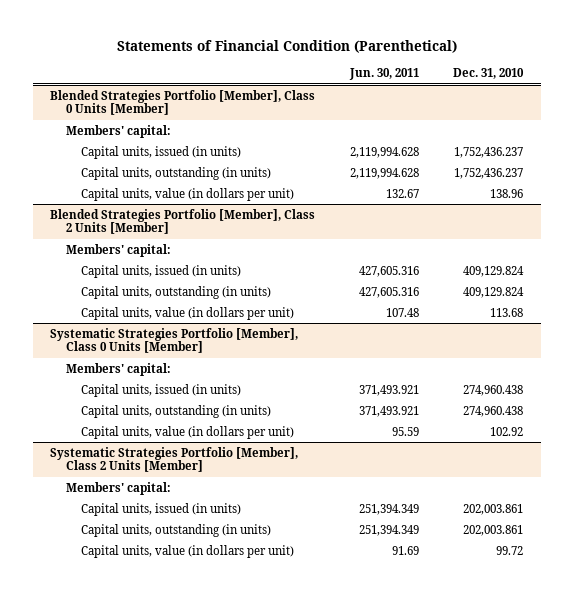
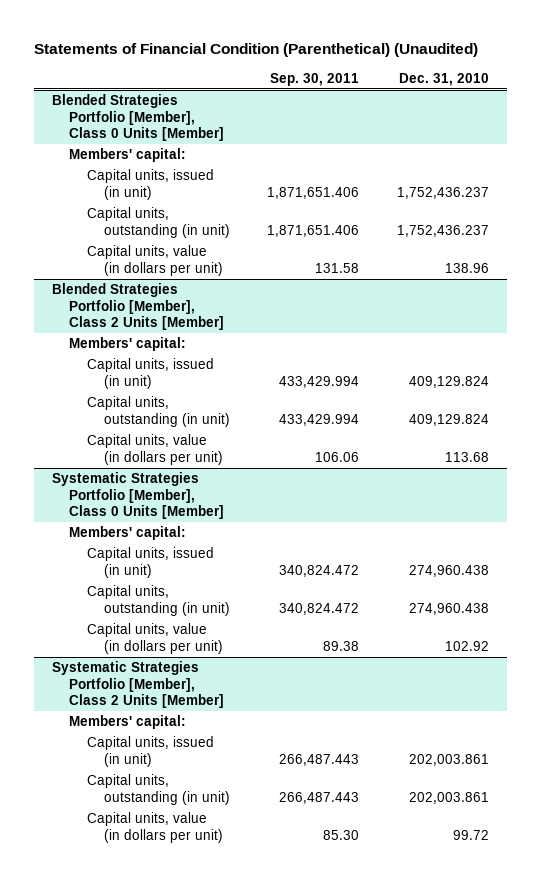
- Statements of Financial Condition (Parenthetical)
+ Statements of Financial Condition (Parenthetical) (Unaudited)
- | Jun. 30, 2011 | Dec. 31, 2010
+ | Sep. 30, 2011 | Dec. 31, 2010
@ Blended Strategies Portfolio [Member], Class 0 Units [Member]
- Capital units, issued (in units) | 2,119,994.628 | 1,752,436.237
- Capital units, outstanding (in units) | 2,119,994.628 | 1,752,436.237
+ Capital units, issued (in unit) | 1,871,651.406 | 1,752,436.237
+ Capital units, outstanding (in unit) | 1,871,651.406 | 1,752,436.237
@ Blended Strategies Portfolio [Member], Class 2 Units [Member]
- Capital units, issued (in units) | 427,605.316 | 409,129.824
- Capital units, outstanding (in units) | 427,605.316 | 409,129.824
+ Capital units, issued (in unit) | 433,429.994 | 409,129.824
+ Capital units, outstanding (in unit) | 433,429.994 | 409,129.824
@ Systematic Strategies Portfolio [Member], Class 0 Units [Member]
- Capital units, issued (in units) | 371,493.921 | 274,960.438
- Capital units, outstanding (in units) | 371,493.921 | 274,960.438
+ Capital units, issued (in unit) | 340,824.472 | 274,960.438
+ Capital units, outstanding (in unit) | 340,824.472 | 274,960.438
@ Systematic Strategies Portfolio [Member], Class 2 Units [Member]
- Capital units, issued (in units) | 251,394.349 | 202,003.861
- Capital units, outstanding (in units) | 251,394.349 | 202,003.861
+ Capital units, issued (in unit) | 266,487.443 | 202,003.861
+ Capital units, outstanding (in unit) | 266,487.443 | 202,003.861

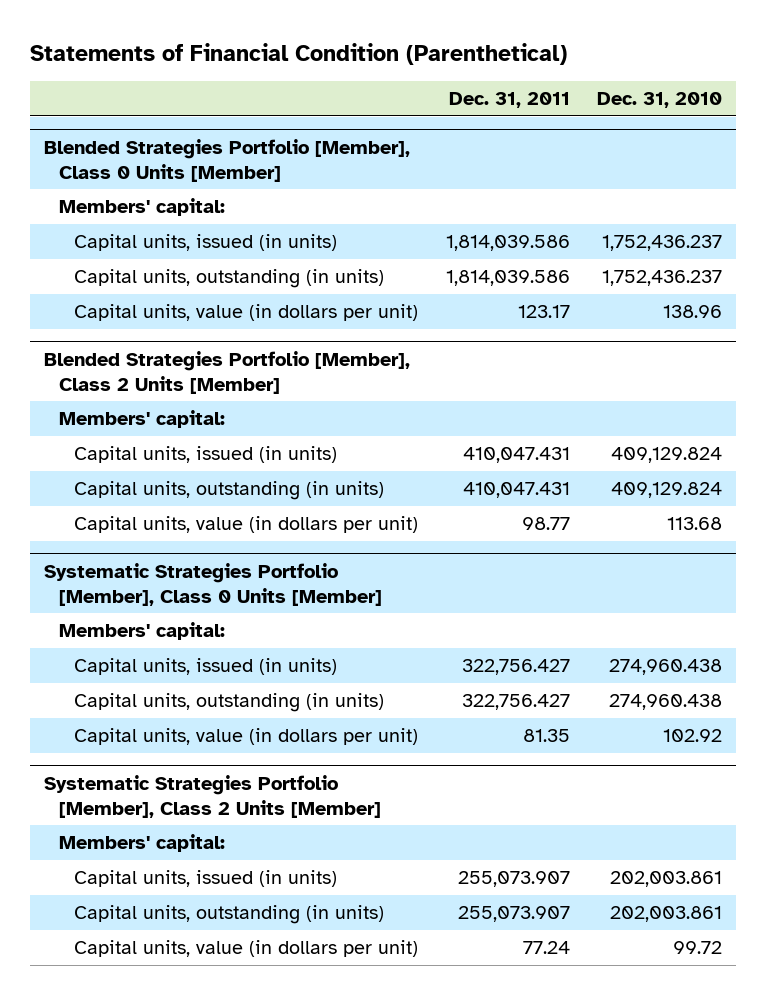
- Statements of Financial Condition (Parenthetical) (Unaudited)
+ Statements of Financial Condition (Parenthetical)
- | Sep. 30, 2011 | Dec. 31, 2010
+ | Dec. 31, 2011 | Dec. 31, 2010
@ Blended Strategies Portfolio [Member], Class 0 Units [Member]
- Capital units, issued (in unit) | 1,871,651.406 | 1,752,436.237
- Capital units, outstanding (in unit) | 1,871,651.406 | 1,752,436.237
+ Capital units, issued (in units) | 1,814,039.586 | 1,752,436.237
+ Capital units, outstanding (in units) | 1,814,039.586 | 1,752,436.237
@ Blended Strategies Portfolio [Member], Class 2 Units [Member]
- Capital units, issued (in unit) | 433,429.994 | 409,129.824
- Capital units, outstanding (in unit) | 433,429.994 | 409,129.824
+ Capital units, issued (in units) | 410,047.431 | 409,129.824
+ Capital units, outstanding (in units) | 410,047.431 | 409,129.824
@ Systematic Strategies Portfolio [Member], Class 0 Units [Member]
- Capital units, issued (in unit) | 340,824.472 | 274,960.438
- Capital units, outstanding (in unit) | 340,824.472 | 274,960.438
+ Capital units, issued (in units) | 322,756.427 | 274,960.438
+ Capital units, outstanding (in units) | 322,756.427 | 274,960.438
@ Systematic Strategies Portfolio [Member], Class 2 Units [Member]
- Capital units, issued (in unit) | 266,487.443 | 202,003.861
- Capital units, outstanding (in unit) | 266,487.443 | 202,003.861
+ Capital units, issued (in units) | 255,073.907 | 202,003.861
+ Capital units, outstanding (in units) | 255,073.907 | 202,003.861

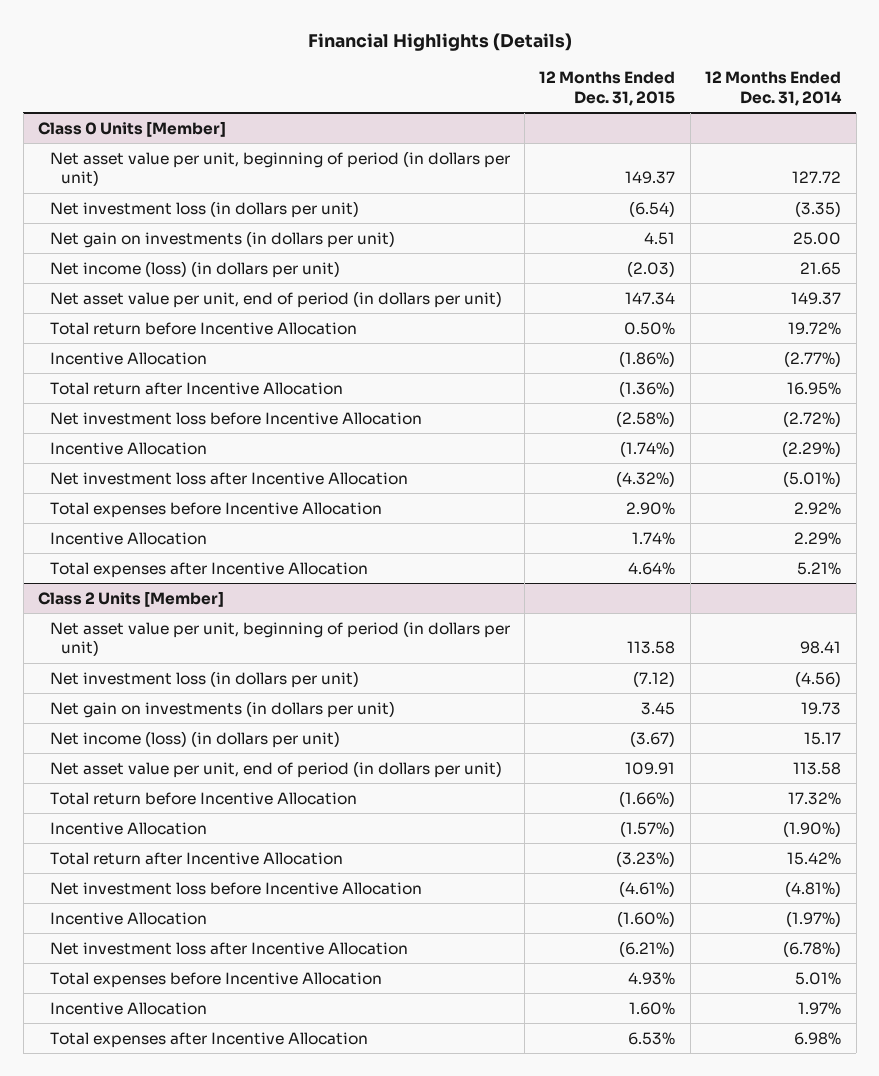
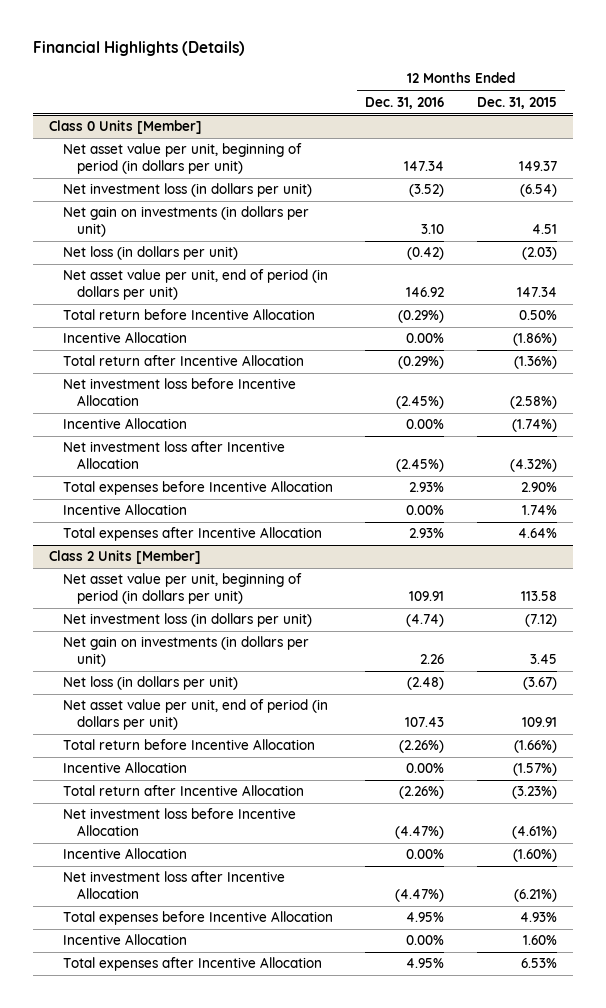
- | 12 Months Ended Dec. 31, 2015 | 12 Months Ended Dec. 31, 2014
+ | 12 Months Ended Dec. 31, 2016 | 12 Months Ended Dec. 31, 2015
@ Class 0 Units [Member]
- Net income (loss) (in dollars per unit) | (2.03) | 21.65
+ Net loss (in dollars per unit) | (0.42) | (2.03)
@ Class 2 Units [Member]
- Net income (loss) (in dollars per unit) | (3.67) | 15.17
+ Net loss (in dollars per unit) | (2.48) | (3.67)

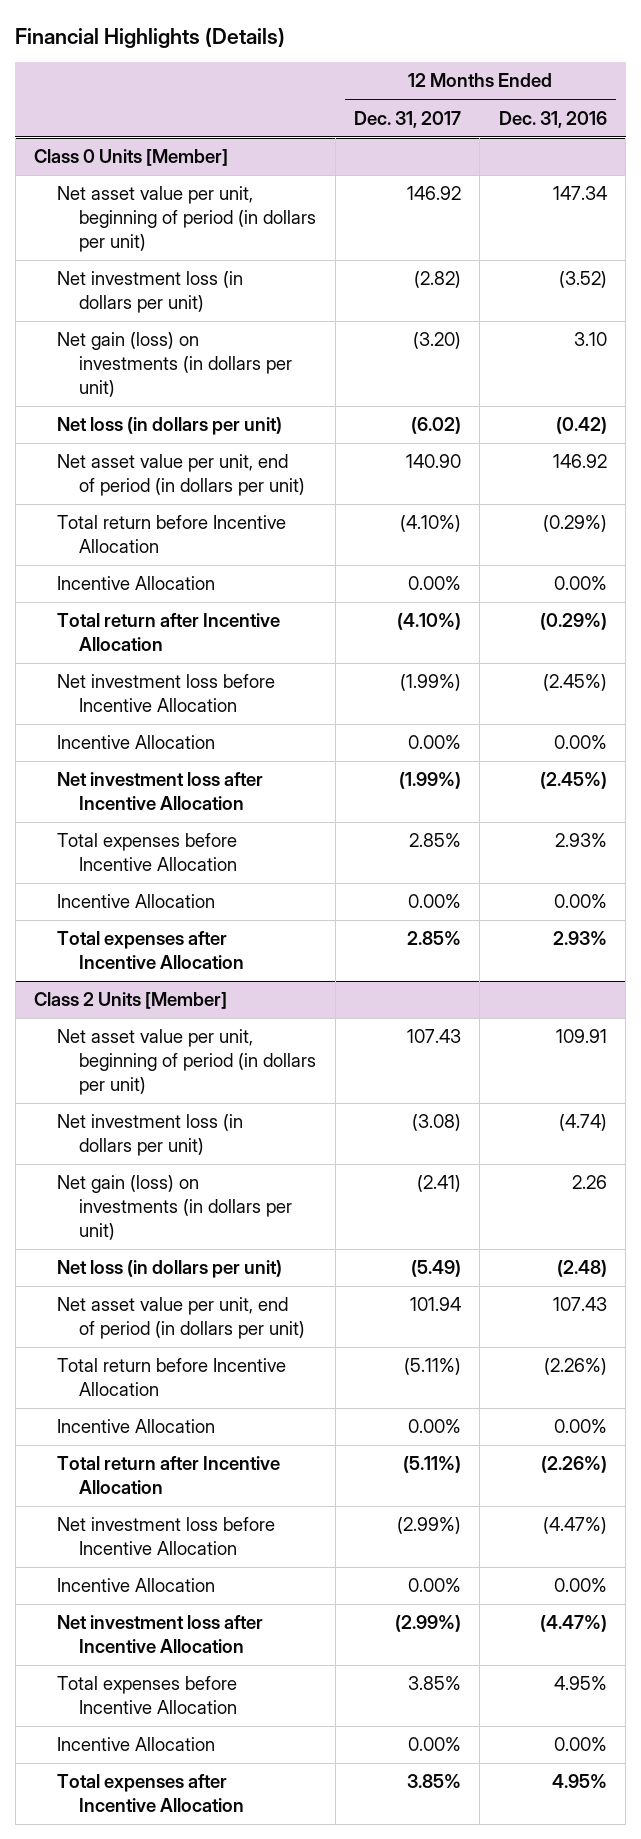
- | 12 Months Ended Dec. 31, 2016 | 12 Months Ended Dec. 31, 2015
+ | 12 Months Ended Dec. 31, 2017 | 12 Months Ended Dec. 31, 2016
@ Class 0 Units [Member]
- Net gain on investments (in dollars per unit) | 3.10 | 4.51
+ Net gain (loss) on investments (in dollars per unit) | (3.20) | 3.10
@ Class 2 Units [Member]
- Net gain on investments (in dollars per unit) | 2.26 | 3.45
+ Net gain (loss) on investments (in dollars per unit) | (2.41) | 2.26

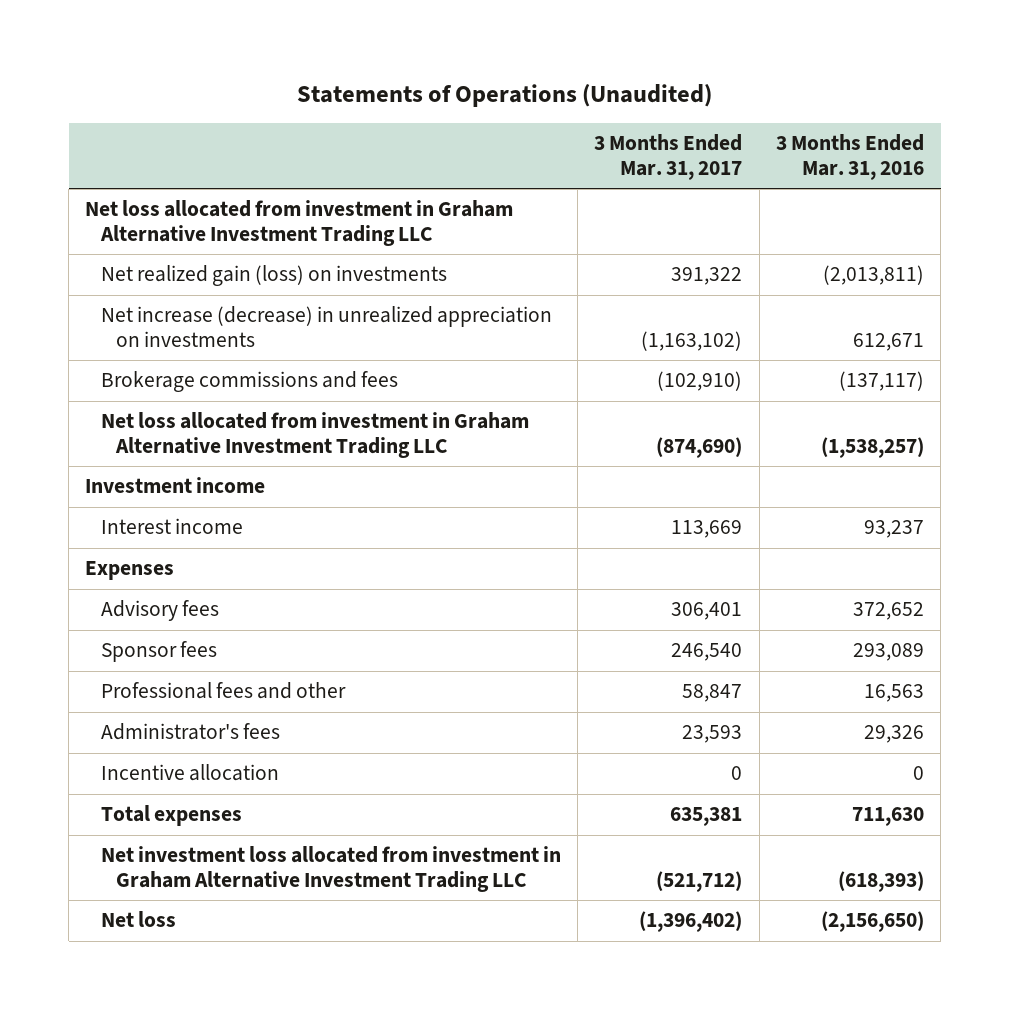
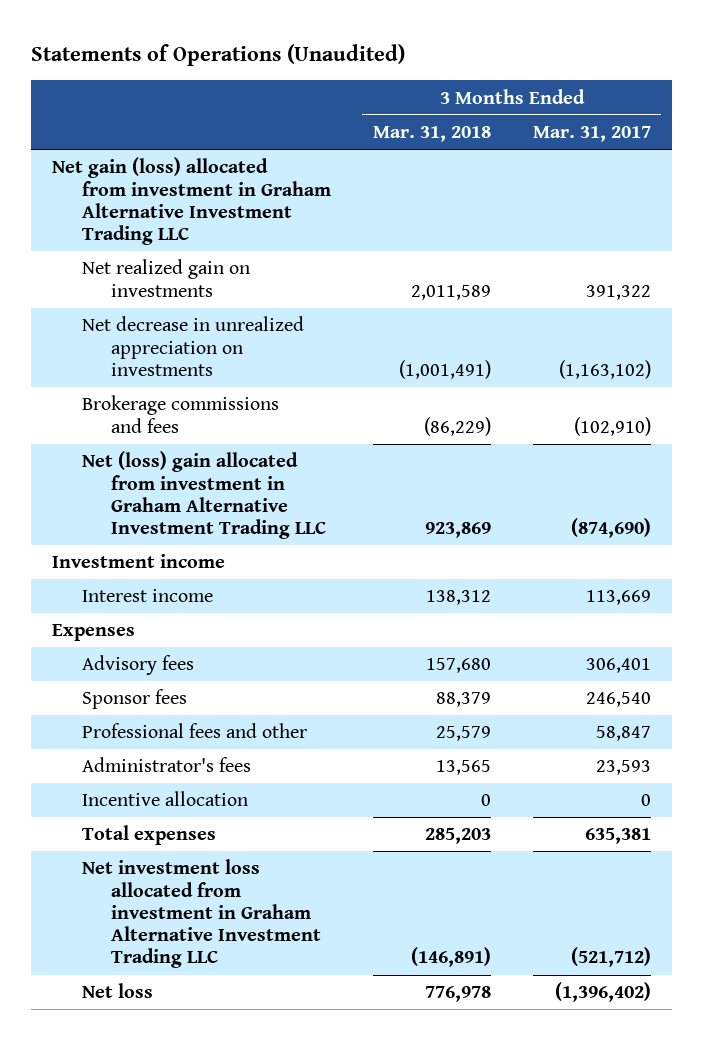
- | 3 Months Ended Mar. 31, 2017 | 3 Months Ended Mar. 31, 2016
+ | 3 Months Ended Mar. 31, 2018 | 3 Months Ended Mar. 31, 2017
- Net loss allocated from investment in Graham Alternative Investment Trading LLC
- Net realized gain (loss) on investments | 391,322 | (2,013,811)
- Net increase (decrease) in unrealized appreciation on investments | (1,163,102) | 612,671
+ Net gain (loss) allocated from investment in Graham Alternative Investment Trading LLC
+ Net realized gain on investments | 2,011,589 | 391,322
+ Net decrease in unrealized appreciation on investments | (1,001,491) | (1,163,102)
- Net loss allocated from investment in Graham Alternative Investment Trading LLC | (874,690) | (1,538,257)
+ Net (loss) gain allocated from investment in Graham Alternative Investment Trading LLC | 923,869 | (874,690)

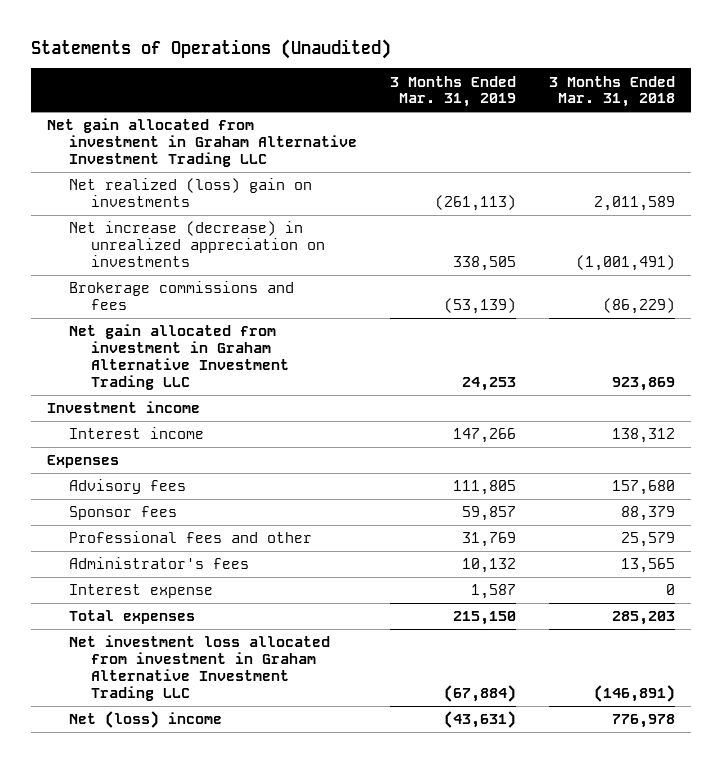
- | 3 Months Ended Mar. 31, 2018 | 3 Months Ended Mar. 31, 2017
+ | 3 Months Ended Mar. 31, 2019 | 3 Months Ended Mar. 31, 2018
- Net gain (loss) allocated from investment in Graham Alternative Investment Trading LLC
- Net realized gain on investments | 2,011,589 | 391,322
- Net decrease in unrealized appreciation on investments | (1,001,491) | (1,163,102)
+ Net gain allocated from investment in Graham Alternative Investment Trading LLC
+ Net realized (loss) gain on investments | (261,113) | 2,011,589
+ Net increase (decrease) in unrealized appreciation on investments | 338,505 | (1,001,491)
- Net (loss) gain allocated from investment in Graham Alternative Investment Trading LLC | 923,869 | (874,690)
+ Net gain allocated from investment in Graham Alternative Investment Trading LLC | 24,253 | 923,869
- Incentive allocation | 0 | 0
+ Interest expense | 1,587 | 0
- Net loss | 776,978 | (1,396,402)
+ Net (loss) income | (43,631) | 776,978

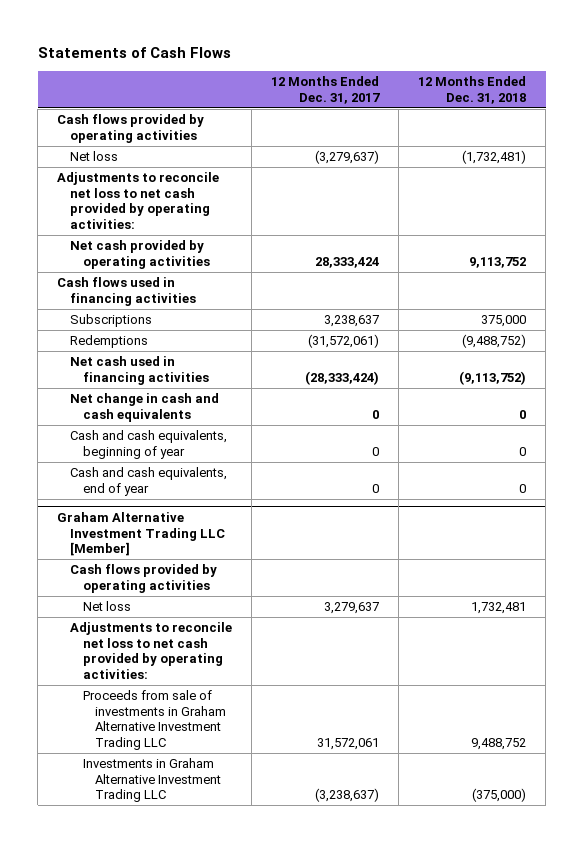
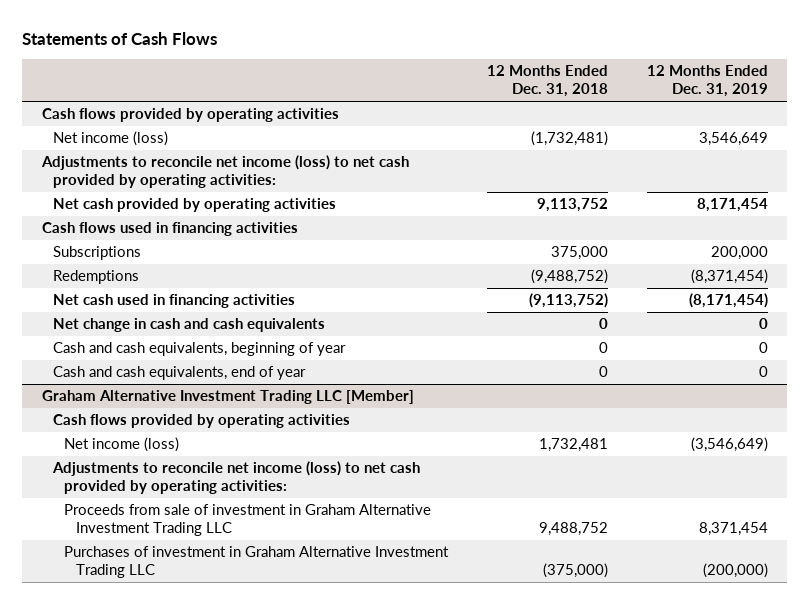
- | 12 Months Ended Dec. 31, 2017 | 12 Months Ended Dec. 31, 2018
+ | 12 Months Ended Dec. 31, 2018 | 12 Months Ended Dec. 31, 2019
- Net loss | (3,279,637) | (1,732,481)
- Adjustments to reconcile net loss to net cash provided by operating activities:
+ Net income (loss) | (1,732,481) | 3,546,649
+ Adjustments to reconcile net income (loss) to net cash provided by operating activities:
@ Graham Alternative Investment Trading LLC [Member]
- Net loss | 3,279,637 | 1,732,481
- Adjustments to reconcile net loss to net cash provided by operating activities:
- Proceeds from sale of investments in Graham Alternative Investment Trading LLC | 31,572,061 | 9,488,752
- Investments in Graham Alternative Investment Trading LLC | (3,238,637) | (375,000)
+ Net income (loss) | 1,732,481 | (3,546,649)
+ Adjustments to reconcile net income (loss) to net cash provided by operating activities:
+ Proceeds from sale of investment in Graham Alternative Investment Trading LLC | 9,488,752 | 8,371,454
+ Purchases of investment in Graham Alternative Investment Trading LLC | (375,000) | (200,000)

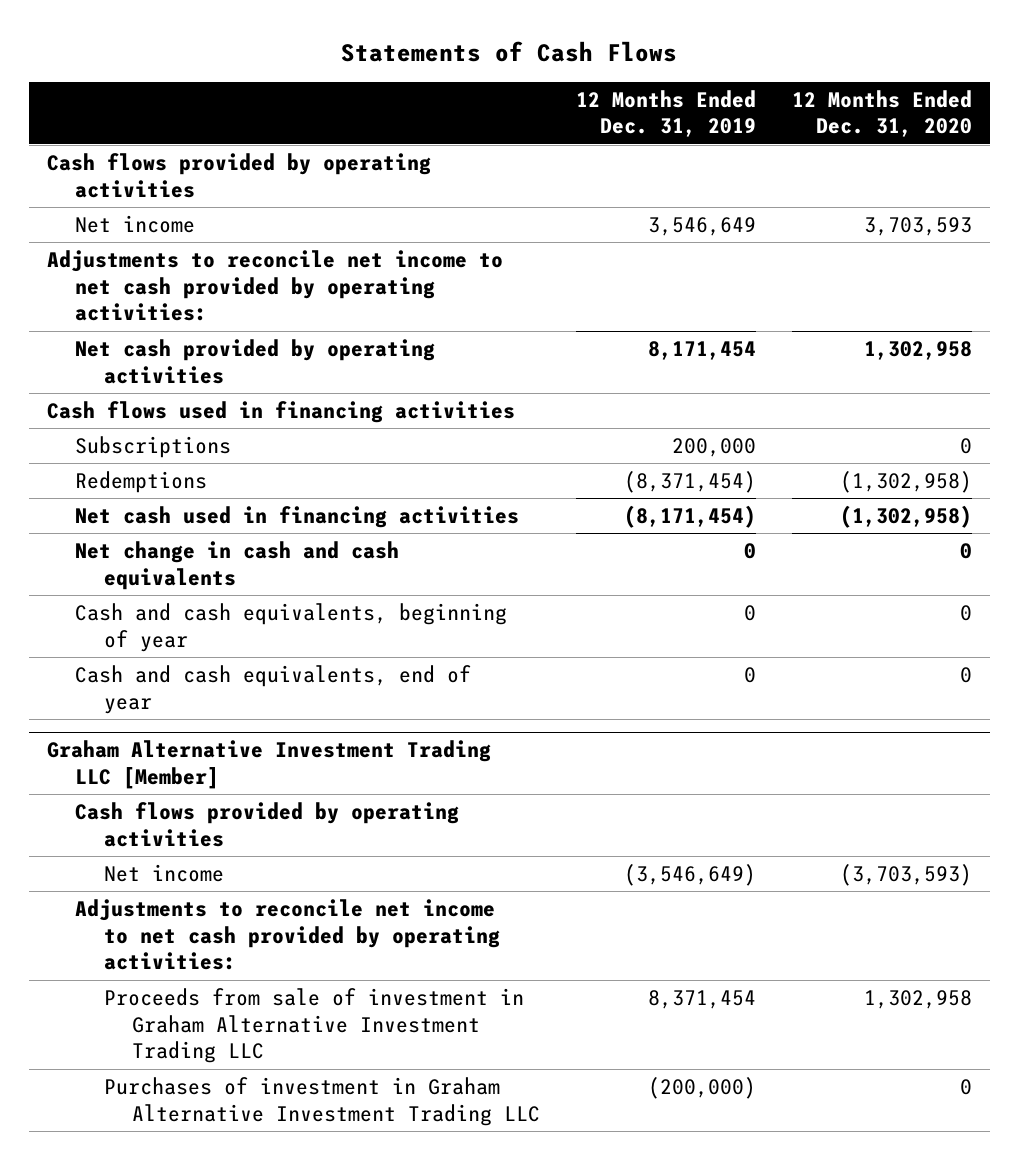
- | 12 Months Ended Dec. 31, 2018 | 12 Months Ended Dec. 31, 2019
+ | 12 Months Ended Dec. 31, 2019 | 12 Months Ended Dec. 31, 2020
- Net income (loss) | (1,732,481) | 3,546,649
- Adjustments to reconcile net income (loss) to net cash provided by operating activities:
+ Net income | 3,546,649 | 3,703,593
+ Adjustments to reconcile net income to net cash provided by operating activities:
@ Graham Alternative Investment Trading LLC [Member]
- Net income (loss) | 1,732,481 | (3,546,649)
- Adjustments to reconcile net income (loss) to net cash provided by operating activities:
+ Net income | (3,546,649) | (3,703,593)
+ Adjustments to reconcile net income to net cash provided by operating activities:

